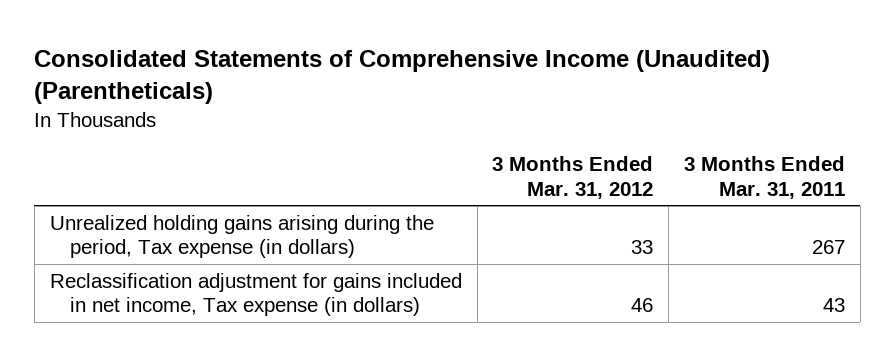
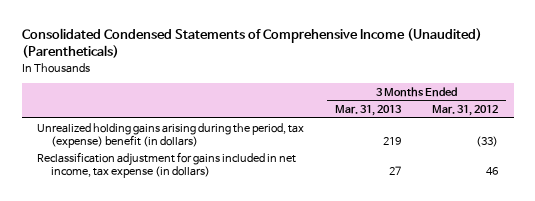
- Consolidated Statements of Comprehensive Income (Unaudited) (Parentheticals)
+ Consolidated Condensed Statements of Comprehensive Income (Unaudited) (Parentheticals)
- | 3 Months Ended Mar. 31, 2012 | 3 Months Ended Mar. 31, 2011
+ | 3 Months Ended Mar. 31, 2013 | 3 Months Ended Mar. 31, 2012
- Unrealized holding gains arising during the period, Tax expense (in dollars) | 33 | 267
- Reclassification adjustment for gains included in net income, Tax expense (in dollars) | 46 | 43
+ Unrealized holding gains arising during the period, tax (expense) benefit (in dollars) | 219 | (33)
+ Reclassification adjustment for gains included in net income, tax expense (in dollars) | 27 | 46

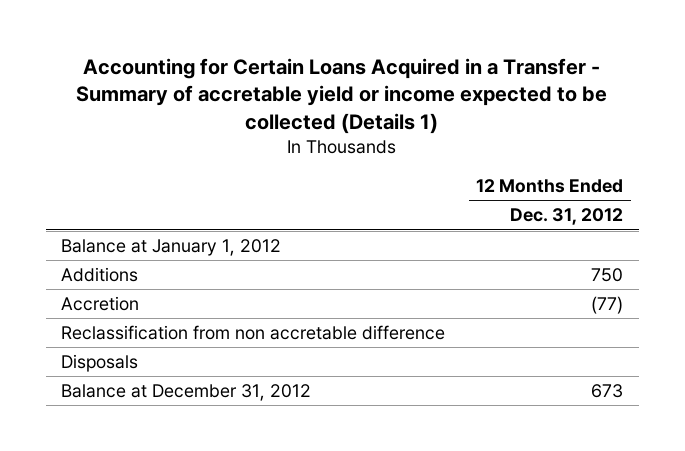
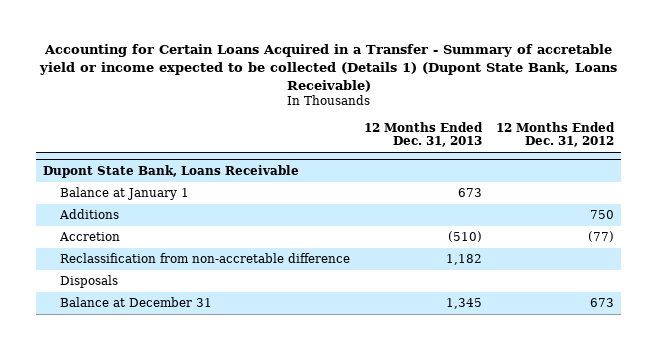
- Accounting for Certain Loans Acquired in a Transfer - Summary of accretable yield or income expected to be collected (Details 1)
+ Accounting for Certain Loans Acquired in a Transfer - Summary of accretable yield or income expected to be collected (Details 1) (Dupont State Bank, Loans Receivable)
- | 12 Months Ended Dec. 31, 2012
+ | 12 Months Ended Dec. 31, 2013 | 12 Months Ended Dec. 31, 2012
- Balance at January 1, 2012
+ Dupont State Bank, Loans Receivable
+ Balance at January 1 | 673 |
- Reclassification from non accretable difference
+ Reclassification from non-accretable difference | 1,182 |
- Balance at December 31, 2012 | 673
+ Balance at December 31 | 1,345 | 673

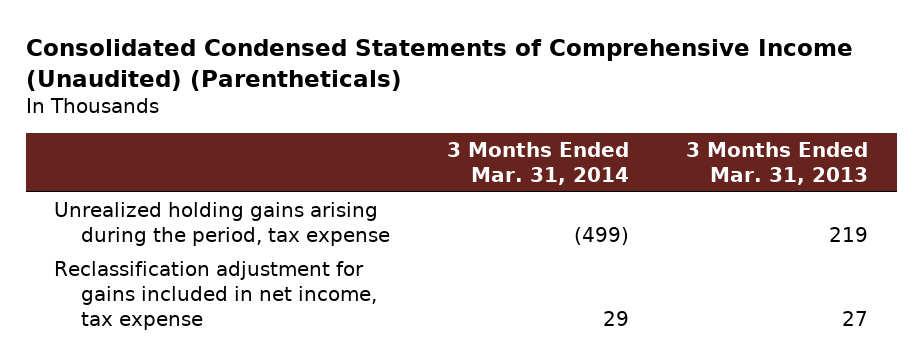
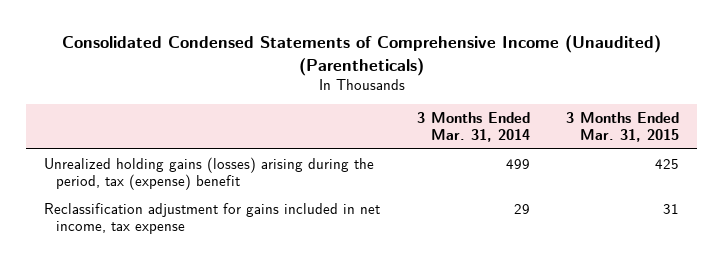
- | 3 Months Ended Mar. 31, 2014 | 3 Months Ended Mar. 31, 2013
+ | 3 Months Ended Mar. 31, 2014 | 3 Months Ended Mar. 31, 2015
- Unrealized holding gains arising during the period, tax expense | (499) | 219
+ Unrealized holding gains (losses) arising during the period, tax (expense) benefit | 499 | 425

